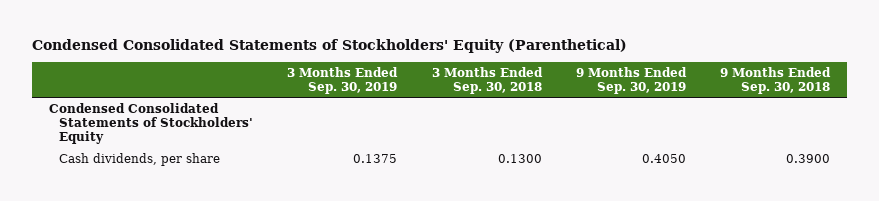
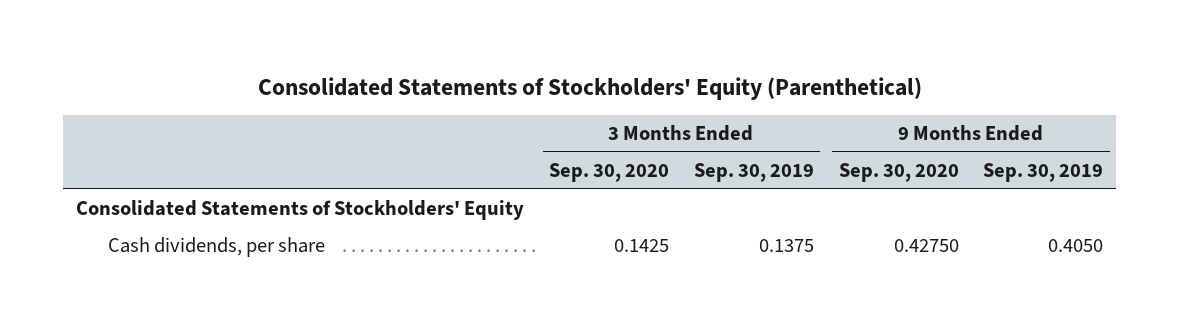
- Condensed Consolidated Statements of Stockholders' Equity (Parenthetical)
+ Consolidated Statements of Stockholders' Equity (Parenthetical)
- | 3 Months Ended Sep. 30, 2019 | 3 Months Ended Sep. 30, 2018 | 9 Months Ended Sep. 30, 2019 | 9 Months Ended Sep. 30, 2018
+ | 3 Months Ended Sep. 30, 2020 | 3 Months Ended Sep. 30, 2019 | 9 Months Ended Sep. 30, 2020 | 9 Months Ended Sep. 30, 2019
- Condensed Consolidated Statements of Stockholders' Equity
+ Consolidated Statements of Stockholders' Equity

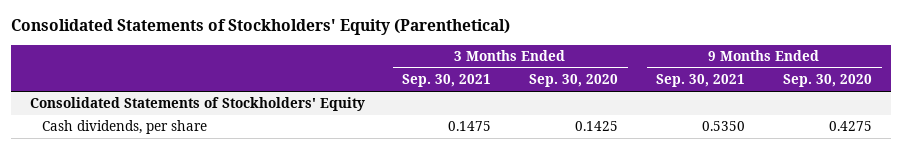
- | 3 Months Ended Sep. 30, 2020 | 3 Months Ended Sep. 30, 2019 | 9 Months Ended Sep. 30, 2020 | 9 Months Ended Sep. 30, 2019
+ | 3 Months Ended Sep. 30, 2021 | 3 Months Ended Sep. 30, 2020 | 9 Months Ended Sep. 30, 2021 | 9 Months Ended Sep. 30, 2020
- Cash dividends, per share | 0.1425 | 0.1375 | 0.42750 | 0.4050
+ Cash dividends, per share | 0.1475 | 0.1425 | 0.5350 | 0.4275

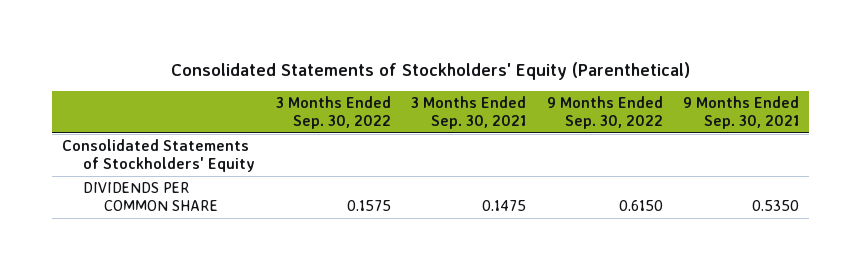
- | 3 Months Ended Sep. 30, 2021 | 3 Months Ended Sep. 30, 2020 | 9 Months Ended Sep. 30, 2021 | 9 Months Ended Sep. 30, 2020
+ | 3 Months Ended Sep. 30, 2022 | 3 Months Ended Sep. 30, 2021 | 9 Months Ended Sep. 30, 2022 | 9 Months Ended Sep. 30, 2021
- Cash dividends, per share | 0.1475 | 0.1425 | 0.5350 | 0.4275
+ DIVIDENDS PER COMMON SHARE | 0.1575 | 0.1475 | 0.6150 | 0.5350

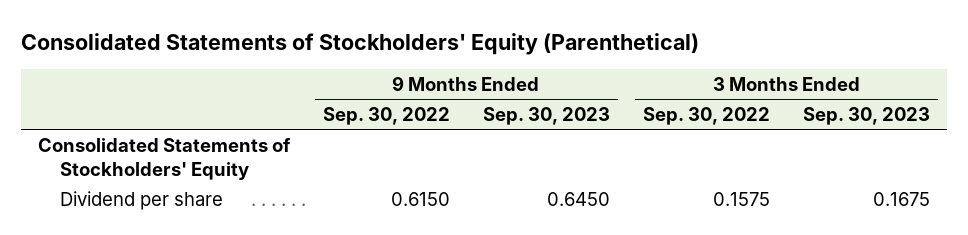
- | 3 Months Ended Sep. 30, 2022 | 3 Months Ended Sep. 30, 2021 | 9 Months Ended Sep. 30, 2022 | 9 Months Ended Sep. 30, 2021
+ | 9 Months Ended Sep. 30, 2022 | 9 Months Ended Sep. 30, 2023 | 3 Months Ended Sep. 30, 2022 | 3 Months Ended Sep. 30, 2023
- DIVIDENDS PER COMMON SHARE | 0.1575 | 0.1475 | 0.6150 | 0.5350
+ Dividend per share | 0.6150 | 0.6450 | 0.1575 | 0.1675

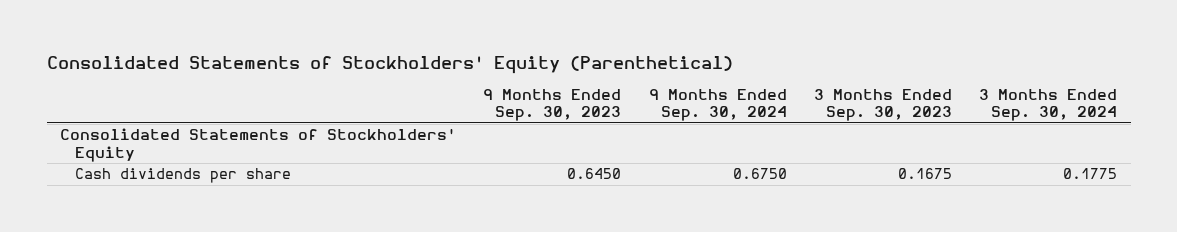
- | 9 Months Ended Sep. 30, 2022 | 9 Months Ended Sep. 30, 2023 | 3 Months Ended Sep. 30, 2022 | 3 Months Ended Sep. 30, 2023
+ | 9 Months Ended Sep. 30, 2023 | 9 Months Ended Sep. 30, 2024 | 3 Months Ended Sep. 30, 2023 | 3 Months Ended Sep. 30, 2024
- Dividend per share | 0.6150 | 0.6450 | 0.1575 | 0.1675
+ Cash dividends per share | 0.6450 | 0.6750 | 0.1675 | 0.1775

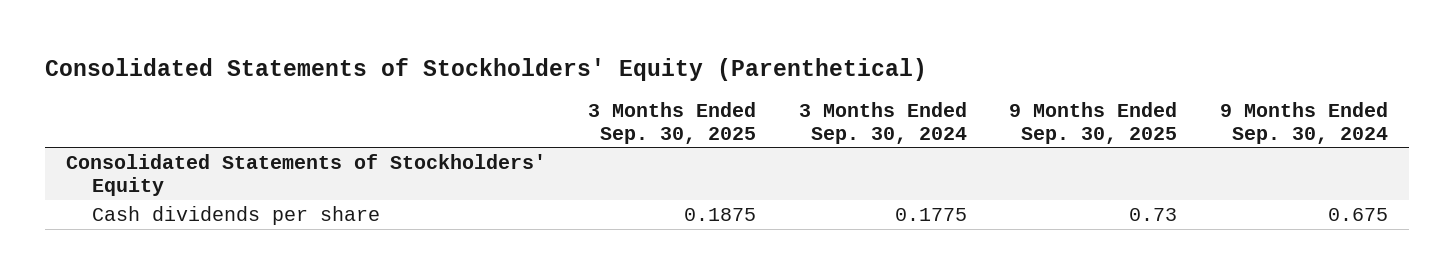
- | 9 Months Ended Sep. 30, 2023 | 9 Months Ended Sep. 30, 2024 | 3 Months Ended Sep. 30, 2023 | 3 Months Ended Sep. 30, 2024
+ | 3 Months Ended Sep. 30, 2025 | 3 Months Ended Sep. 30, 2024 | 9 Months Ended Sep. 30, 2025 | 9 Months Ended Sep. 30, 2024
- Cash dividends per share | 0.6450 | 0.6750 | 0.1675 | 0.1775
+ Cash dividends per share | 0.1875 | 0.1775 | 0.73 | 0.675

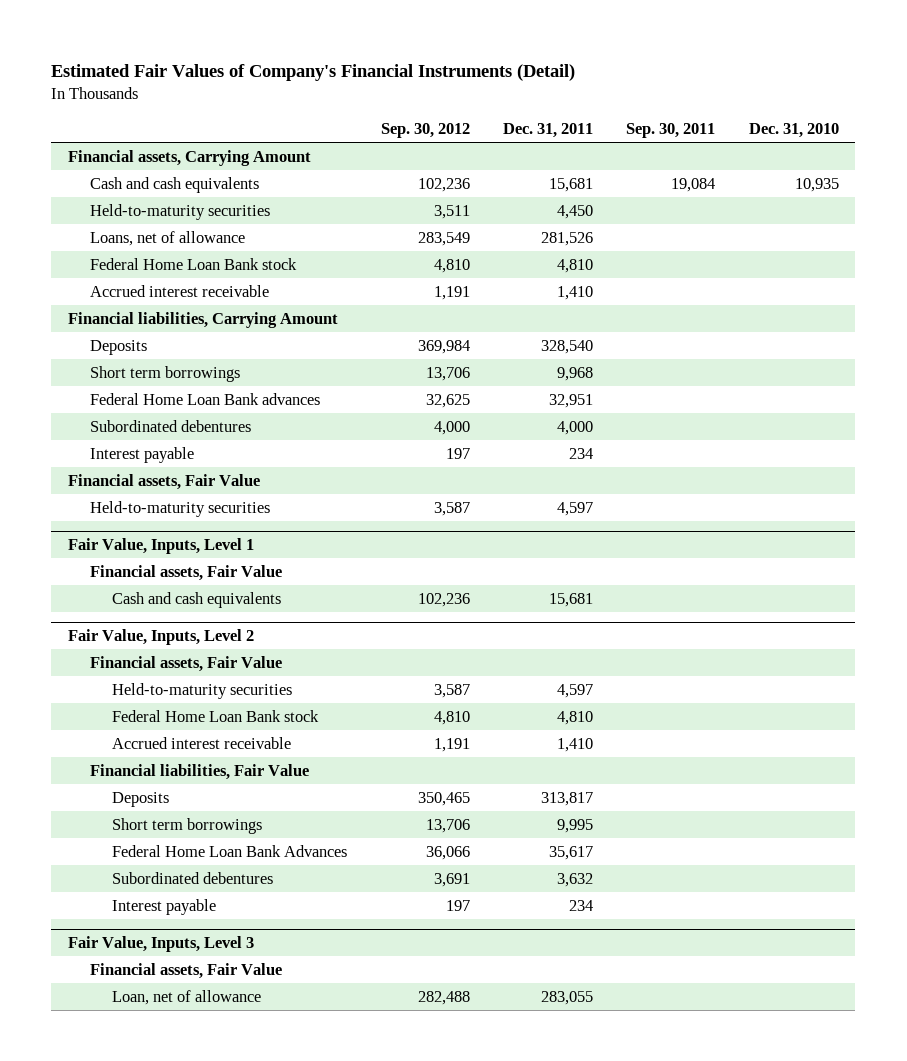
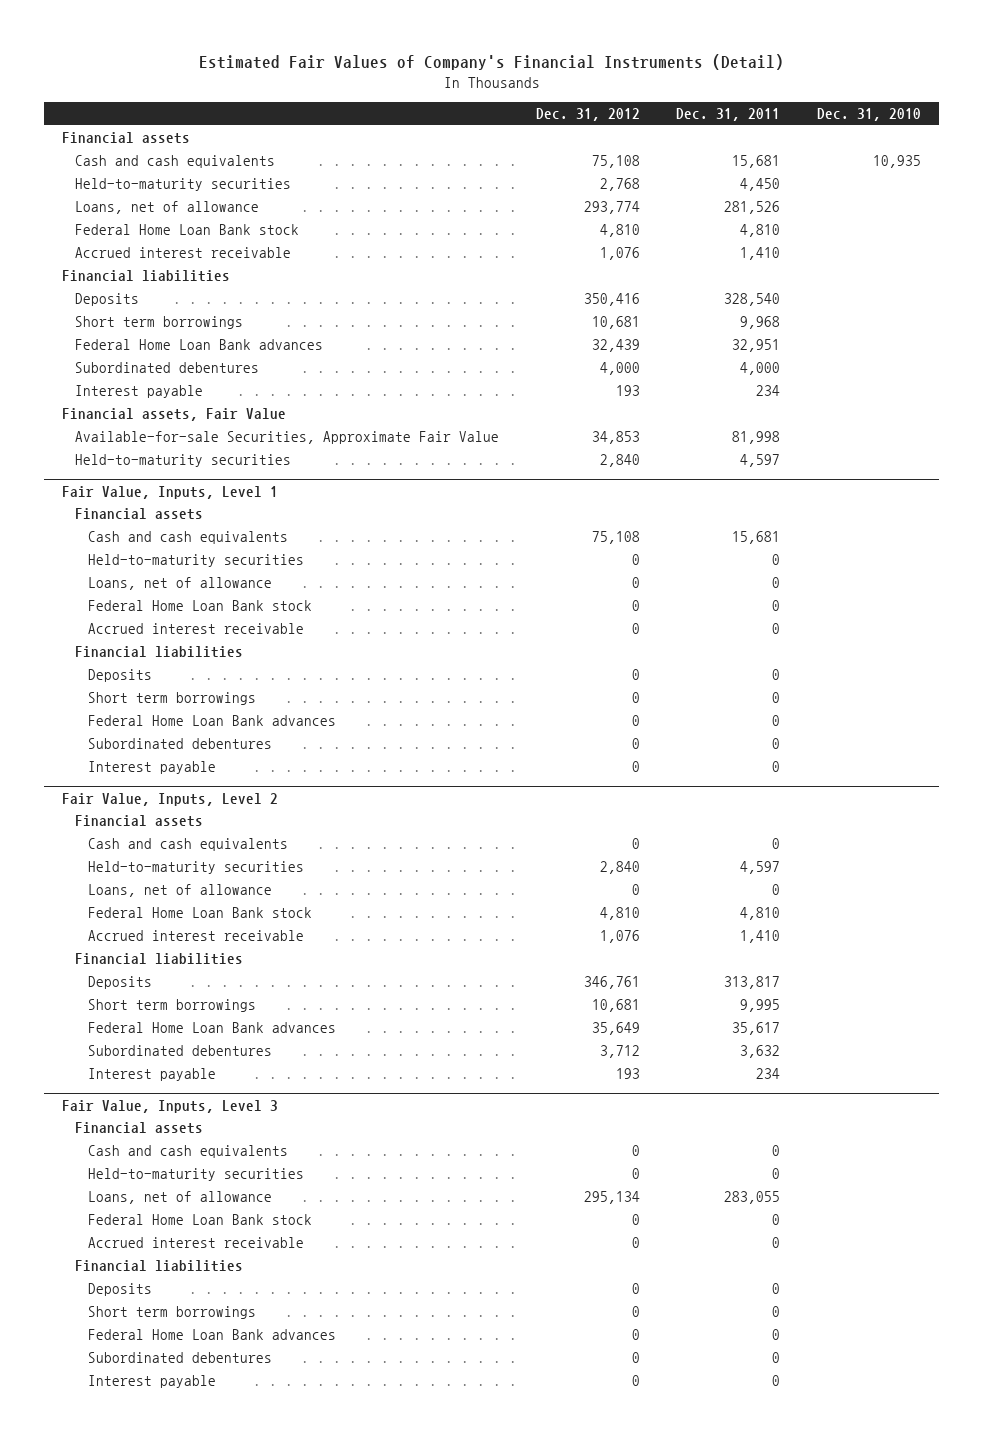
- | Sep. 30, 2012 | Dec. 31, 2011 | Sep. 30, 2011 | Dec. 31, 2010
+ | Dec. 31, 2012 | Dec. 31, 2011 | Dec. 31, 2010
- Financial assets, Carrying Amount
+ Financial assets
- Financial liabilities, Carrying Amount
+ Financial liabilities
+ Available-for-sale Securities, Approximate Fair Value | 34,853 | 81,998 |
@ Fair Value, Inputs, Level 1
- Financial assets, Fair Value
+ Financial assets
+ Held-to-maturity securities | 0 | 0 |
+ Loans, net of allowance | 0 | 0 |
+ Federal Home Loan Bank stock | 0 | 0 |
+ Accrued interest receivable | 0 | 0 |
+ Financial liabilities
+ Deposits | 0 | 0 |
+ Short term borrowings | 0 | 0 |
+ Federal Home Loan Bank advances | 0 | 0 |
+ Subordinated debentures | 0 | 0 |
+ Interest payable | 0 | 0 |
@ Fair Value, Inputs, Level 2
- Financial assets, Fair Value
+ Financial assets
+ Cash and cash equivalents | 0 | 0 |
+ Loans, net of allowance | 0 | 0 |
- Financial liabilities, Fair Value
+ Financial liabilities
- Federal Home Loan Bank Advances | 36,066 | 35,617 | |
+ Federal Home Loan Bank advances | 35,649 | 35,617 |
@ Fair Value, Inputs, Level 3
- Financial assets, Fair Value
- Loan, net of allowance | 282,488 | 283,055 | |
+ Financial assets
+ Cash and cash equivalents | 0 | 0 |
+ Held-to-maturity securities | 0 | 0 |
+ Loans, net of allowance | 295,134 | 283,055 |
+ Federal Home Loan Bank stock | 0 | 0 |
+ Accrued interest receivable | 0 | 0 |
+ Financial liabilities
+ Deposits | 0 | 0 |
+ Short term borrowings | 0 | 0 |
+ Federal Home Loan Bank advances | 0 | 0 |
+ Subordinated debentures | 0 | 0 |
+ Interest payable | 0 | 0 |

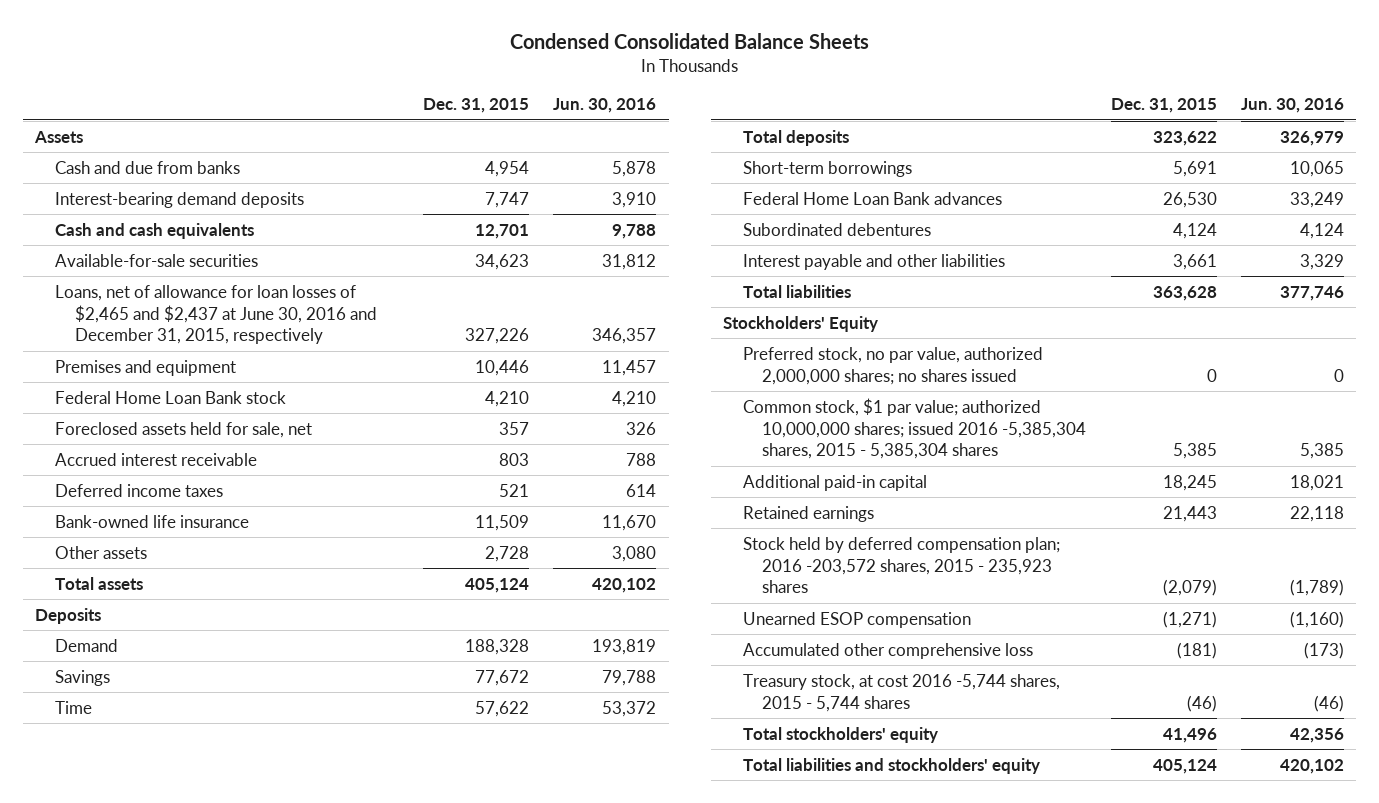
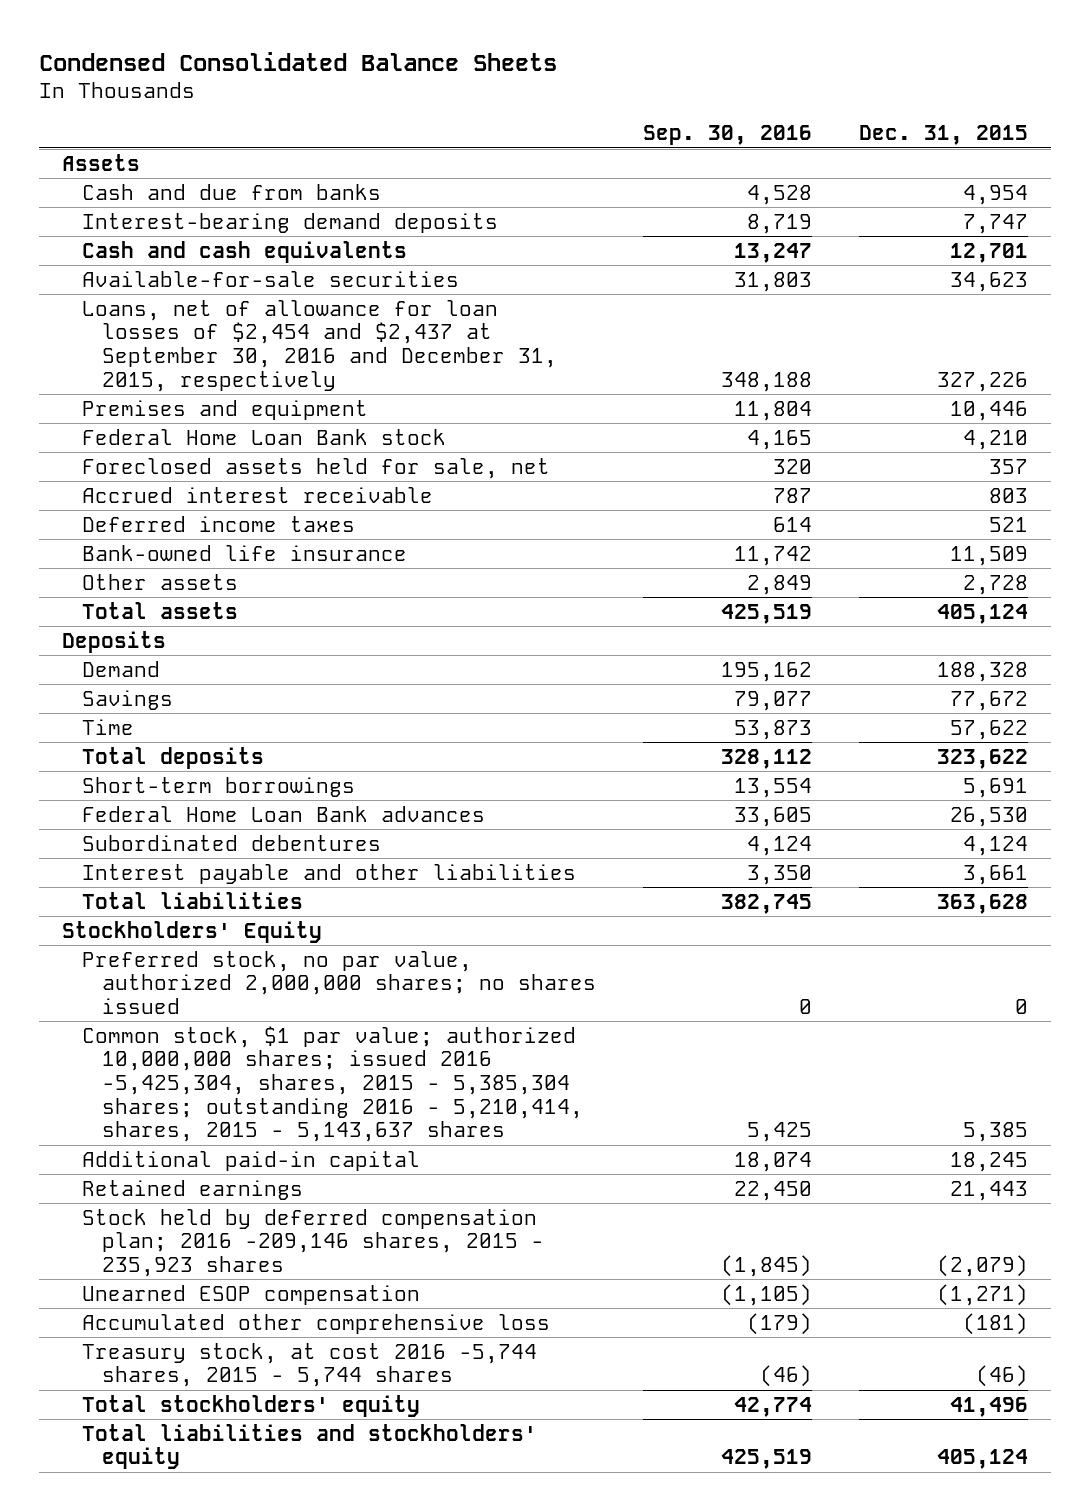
- | Dec. 31, 2015 | Jun. 30, 2016
+ | Sep. 30, 2016 | Dec. 31, 2015
- Loans, net of allowance for loan losses of $2,465 and $2,437 at June 30, 2016 and December 31, 2015, respectively | 327,226 | 346,357
+ Loans, net of allowance for loan losses of $2,454 and $2,437 at September 30, 2016 and December 31, 2015, respectively | 348,188 | 327,226
- Common stock, $1 par value; authorized 10,000,000 shares; issued 2016 -5,385,304 shares, 2015 - 5,385,304 shares | 5,385 | 5,385
+ Common stock, $1 par value; authorized 10,000,000 shares; issued 2016 -5,425,304, shares, 2015 - 5,385,304 shares; outstanding 2016 - 5,210,414, shares, 2015 - 5,143,637 shares | 5,425 | 5,385
- Stock held by deferred compensation plan; 2016 -203,572 shares, 2015 - 235,923 shares | (2,079) | (1,789)
+ Stock held by deferred compensation plan; 2016 -209,146 shares, 2015 - 235,923 shares | (1,845) | (2,079)

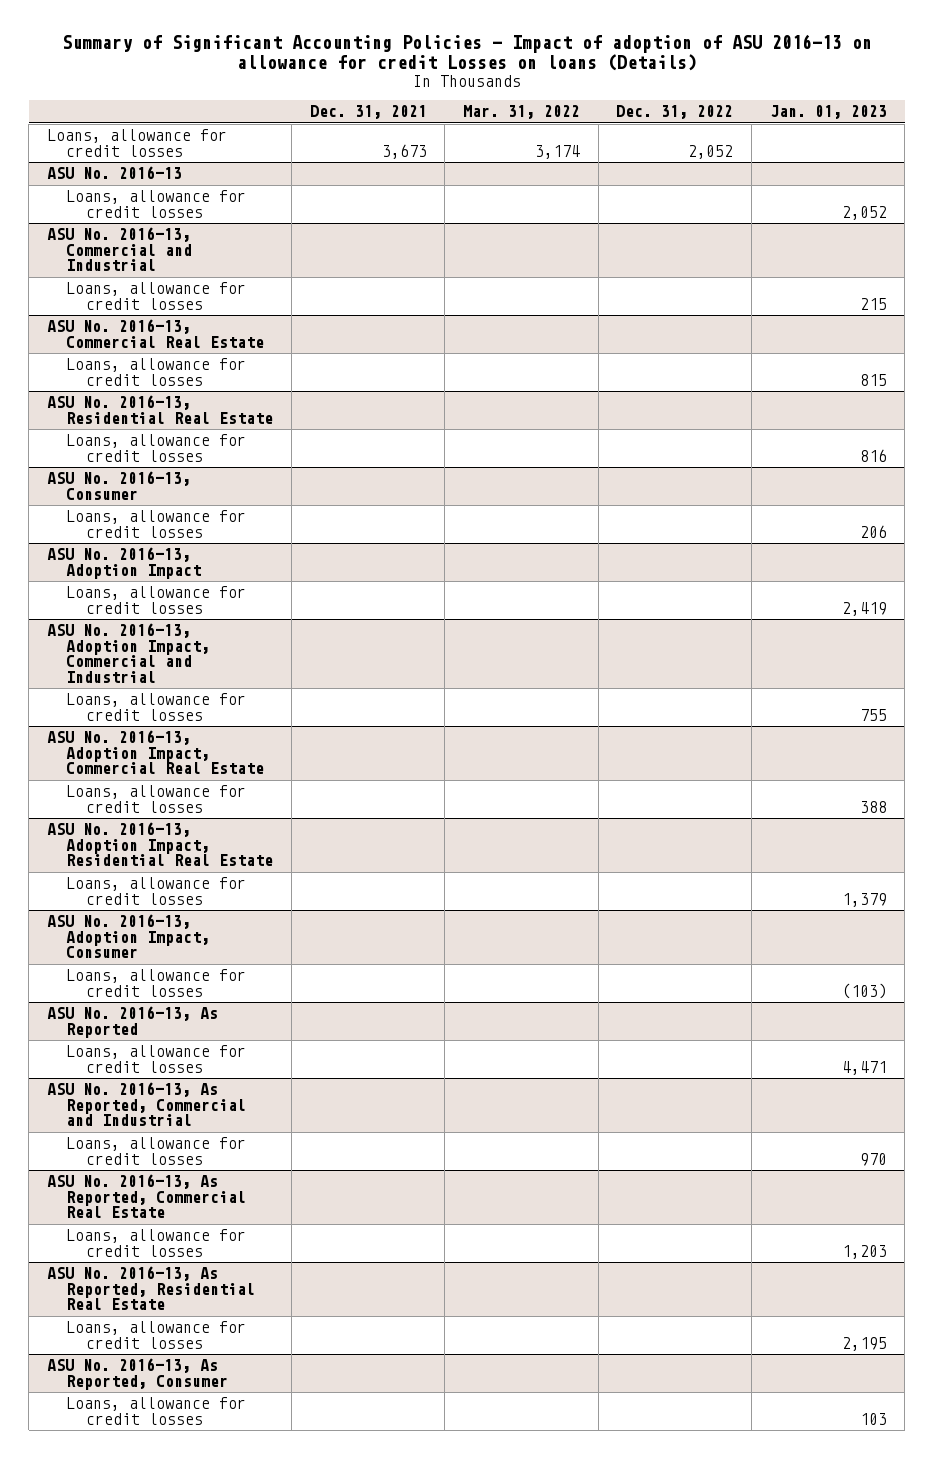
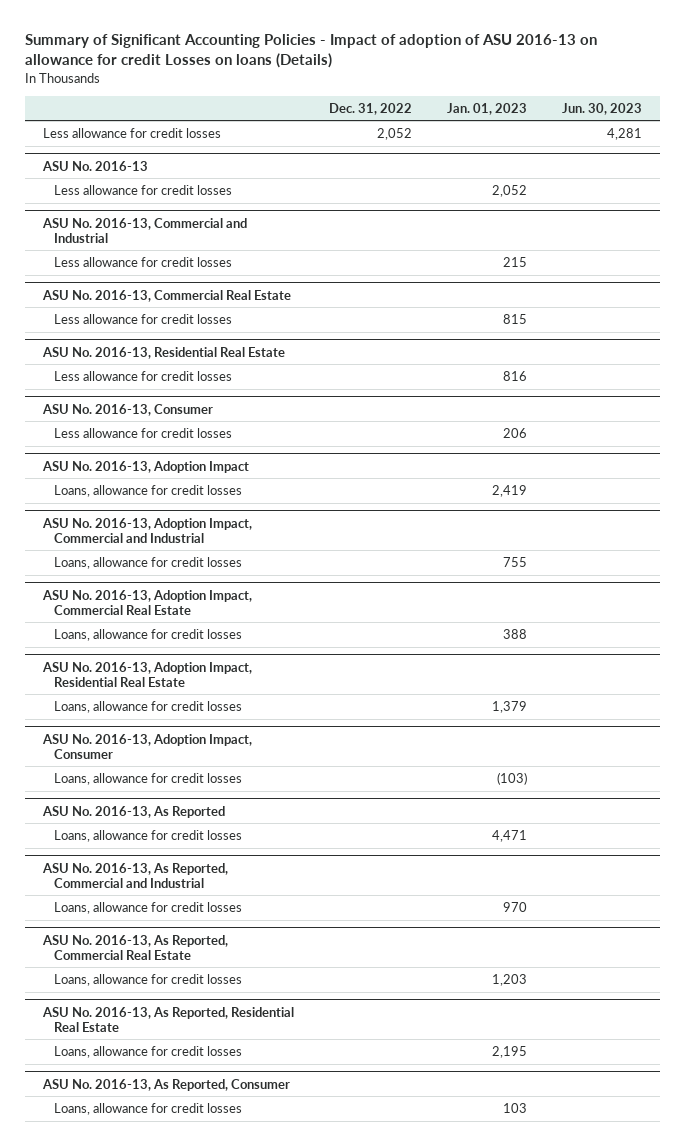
- | Dec. 31, 2021 | Mar. 31, 2022 | Dec. 31, 2022 | Jan. 01, 2023
+ | Dec. 31, 2022 | Jan. 01, 2023 | Jun. 30, 2023
- Loans, allowance for credit losses | 3,673 | 3,174 | 2,052 |
+ Less allowance for credit losses | 2,052 | | 4,281
@ ASU No. 2016-13
- Loans, allowance for credit losses | | | | 2,052
+ Less allowance for credit losses | | 2,052 |
@ ASU No. 2016-13, Commercial and Industrial
- Loans, allowance for credit losses | | | | 215
+ Less allowance for credit losses | | 215 |
@ ASU No. 2016-13, Commercial Real Estate
- Loans, allowance for credit losses | | | | 815
+ Less allowance for credit losses | | 815 |
@ ASU No. 2016-13, Residential Real Estate
- Loans, allowance for credit losses | | | | 816
+ Less allowance for credit losses | | 816 |
@ ASU No. 2016-13, Consumer
- Loans, allowance for credit losses | | | | 206
+ Less allowance for credit losses | | 206 |

